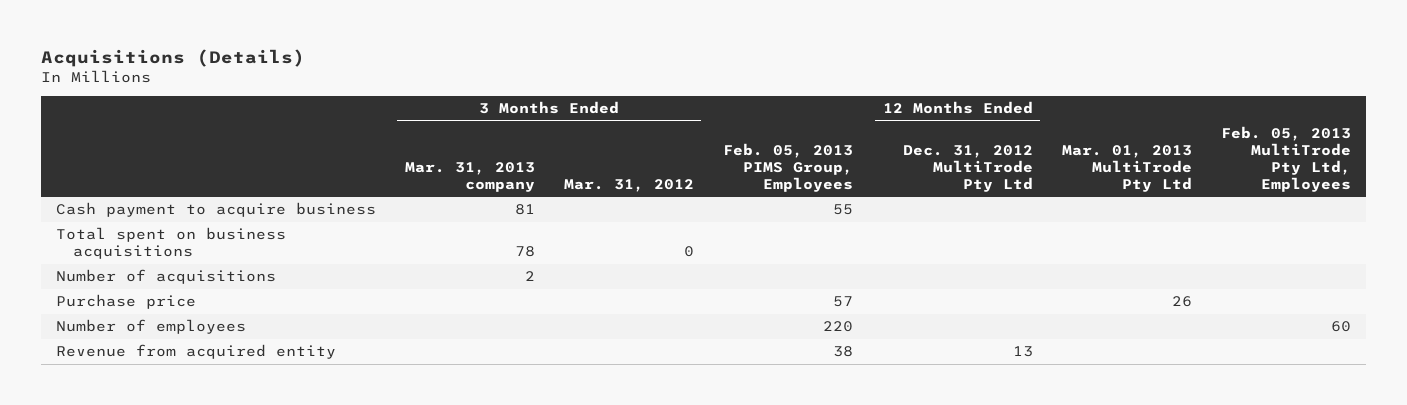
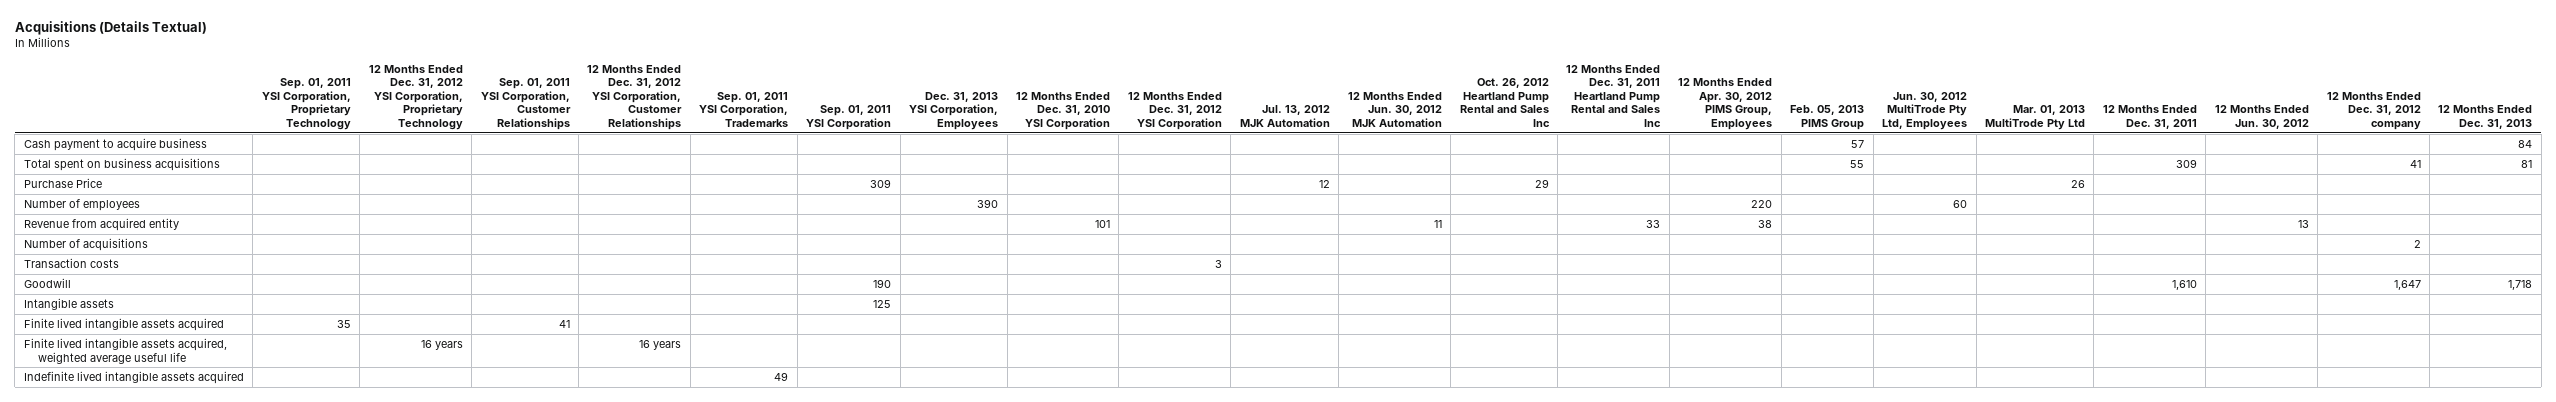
- Acquisitions (Details)
+ Acquisitions (Details Textual)
- | 3 Months Ended Mar. 31, 2013 company | 3 Months Ended Mar. 31, 2012 | Feb. 05, 2013 PIMS Group, Employees | 12 Months Ended Dec. 31, 2012 MultiTrode Pty Ltd | Mar. 01, 2013 MultiTrode Pty Ltd | Feb. 05, 2013 MultiTrode Pty Ltd, Employees
+ | Sep. 01, 2011 YSI Corporation, Proprietary Technology | 12 Months Ended Dec. 31, 2012 YSI Corporation, Proprietary Technology | Sep. 01, 2011 YSI Corporation, Customer Relationships | 12 Months Ended Dec. 31, 2012 YSI Corporation, Customer Relationships | Sep. 01, 2011 YSI Corporation, Trademarks | Sep. 01, 2011 YSI Corporation | Dec. 31, 2013 YSI Corporation, Employees | 12 Months Ended Dec. 31, 2010 YSI Corporation | 12 Months Ended Dec. 31, 2012 YSI Corporation | Jul. 13, 2012 MJK Automation | 12 Months Ended Jun. 30, 2012 MJK Automation | Oct. 26, 2012 Heartland Pump Rental and Sales Inc | 12 Months Ended Dec. 31, 2011 Heartland Pump Rental and Sales Inc | 12 Months Ended Apr. 30, 2012 PIMS Group, Employees | Feb. 05, 2013 PIMS Group | Jun. 30, 2012 MultiTrode Pty Ltd, Employees | Mar. 01, 2013 MultiTrode Pty Ltd | 12 Months Ended Dec. 31, 2011 | 12 Months Ended Jun. 30, 2012 | 12 Months Ended Dec. 31, 2012 company | 12 Months Ended Dec. 31, 2013
- Purchase price | | | 57 | | 26 |
+ Purchase Price | | | | | | 309 | | | | 12 | | 29 | | | | | 26 | | | |
moved down: Number of acquisitions | | | | | | | | | | | | | | | | | | | | 2 |
+ Transaction costs | | | | | | | | | 3 | | | | | | | | | | | |
+ Goodwill | | | | | | 190 | | | | | | | | | | | | 1,610 | | 1,647 | 1,718
+ Intangible assets | | | | | | 125 | | | | | | | | | | | | | | |
+ Finite lived intangible assets acquired | 35 | | 41 | | | | | | | | | | | | | | | | | |
+ Finite lived intangible assets acquired, weighted average useful life | | 16 years | | 16 years | | | | | | | | | | | | | | | | |
+ Indefinite lived intangible assets acquired | | | | | 49 | | | | | | | | | | | | | | | |

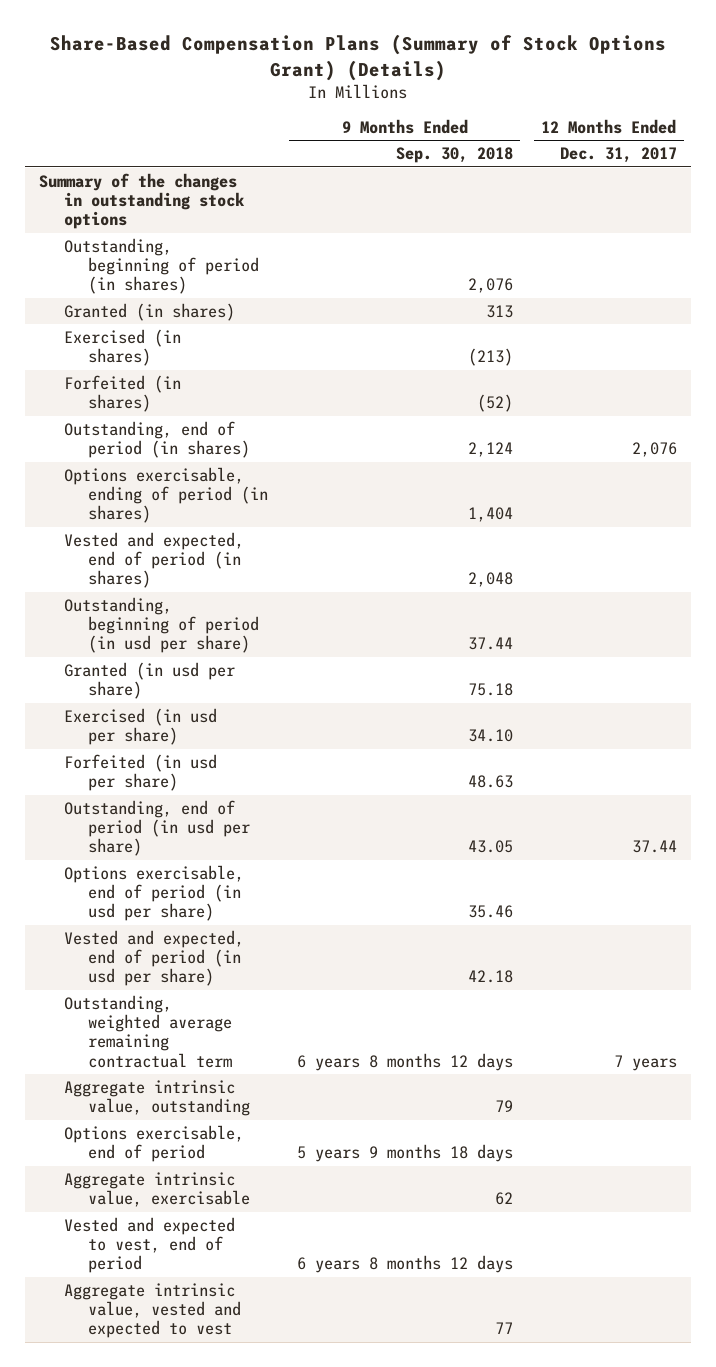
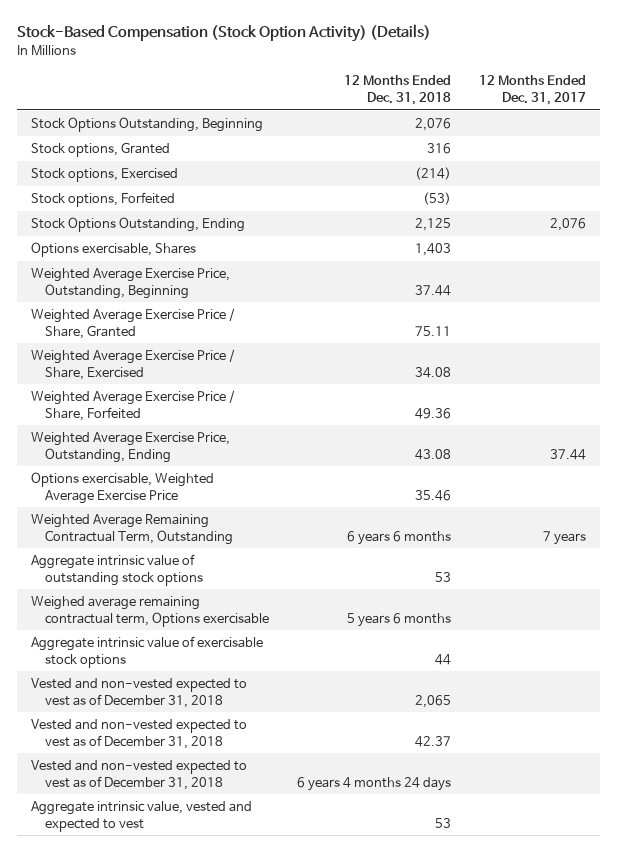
- Share-Based Compensation Plans (Summary of Stock Options Grant) (Details)
+ Stock-Based Compensation (Stock Option Activity) (Details)
- | 9 Months Ended Sep. 30, 2018 | 12 Months Ended Dec. 31, 2017
+ | 12 Months Ended Dec. 31, 2018 | 12 Months Ended Dec. 31, 2017
- Summary of the changes in outstanding stock options
- Outstanding, beginning of period (in shares) | 2,076 |
- Granted (in shares) | 313 |
- Exercised (in shares) | (213) |
- Forfeited (in shares) | (52) |
- Outstanding, end of period (in shares) | 2,124 | 2,076
- Options exercisable, ending of period (in shares) | 1,404 |
- Vested and expected, end of period (in shares) | 2,048 |
- Outstanding, beginning of period (in usd per share) | 37.44 |
- Granted (in usd per share) | 75.18 |
- Exercised (in usd per share) | 34.10 |
- Forfeited (in usd per share) | 48.63 |
- Outstanding, end of period (in usd per share) | 43.05 | 37.44
- Options exercisable, end of period (in usd per share) | 35.46 |
- Vested and expected, end of period (in usd per share) | 42.18 |
- Outstanding, weighted average remaining contractual term | 6 years 8 months 12 days | 7 years
- Aggregate intrinsic value, outstanding | 79 |
- Options exercisable, end of period | 5 years 9 months 18 days |
- Aggregate intrinsic value, exercisable | 62 |
- Vested and expected to vest, end of period | 6 years 8 months 12 days |
+ Stock Options Outstanding, Beginning | 2,076 |
+ Stock options, Granted | 316 |
+ Stock options, Exercised | (214) |
+ Stock options, Forfeited | (53) |
+ Stock Options Outstanding, Ending | 2,125 | 2,076
+ Options exercisable, Shares | 1,403 |
+ Weighted Average Exercise Price, Outstanding, Beginning | 37.44 |
+ Weighted Average Exercise Price / Share, Granted | 75.11 |
+ Weighted Average Exercise Price / Share, Exercised | 34.08 |
+ Weighted Average Exercise Price / Share, Forfeited | 49.36 |
+ Weighted Average Exercise Price, Outstanding, Ending | 43.08 | 37.44
+ Options exercisable, Weighted Average Exercise Price | 35.46 |
+ Weighted Average Remaining Contractual Term, Outstanding | 6 years 6 months | 7 years
+ Aggregate intrinsic value of outstanding stock options | 53 |
+ Weighed average remaining contractual term, Options exercisable | 5 years 6 months |
+ Aggregate intrinsic value of exercisable stock options | 44 |
+ Vested and non-vested expected to vest as of December 31, 2018 | 2,065 |
+ Vested and non-vested expected to vest as of December 31, 2018 | 42.37 |
+ Vested and non-vested expected to vest as of December 31, 2018 | 6 years 4 months 24 days |

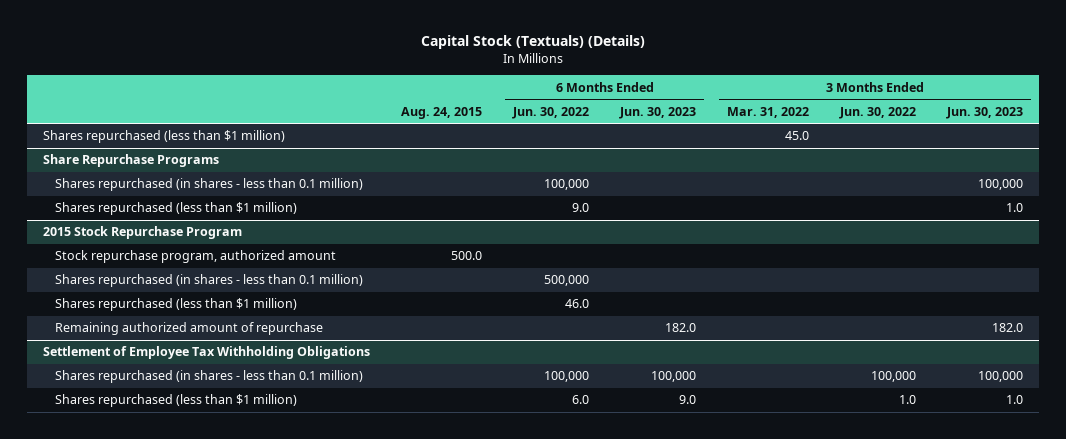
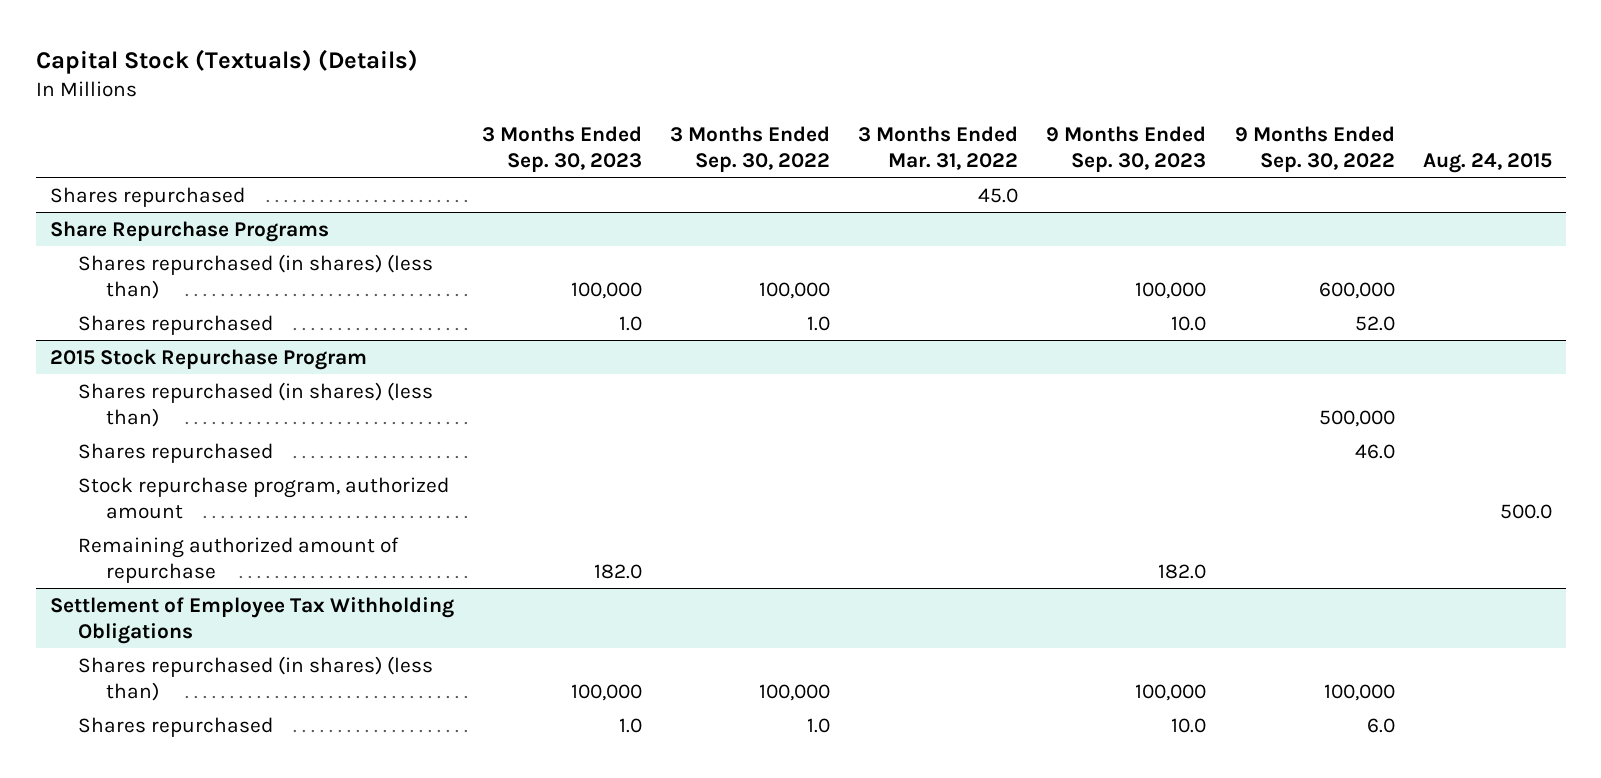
- | Aug. 24, 2015 | 6 Months Ended Jun. 30, 2022 | 6 Months Ended Jun. 30, 2023 | 3 Months Ended Mar. 31, 2022 | 3 Months Ended Jun. 30, 2022 | 3 Months Ended Jun. 30, 2023
+ | 3 Months Ended Sep. 30, 2023 | 3 Months Ended Sep. 30, 2022 | 3 Months Ended Mar. 31, 2022 | 9 Months Ended Sep. 30, 2023 | 9 Months Ended Sep. 30, 2022 | Aug. 24, 2015
- Shares repurchased (less than $1 million) | | | | 45.0 | |
+ Shares repurchased | | | 45.0 | | |
@ Share Repurchase Programs
- Shares repurchased (in shares - less than 0.1 million) | | 100,000 | | | | 100,000
- Shares repurchased (less than $1 million) | | 9.0 | | | | 1.0
+ Shares repurchased (in shares) (less than) | 100,000 | 100,000 | | 100,000 | 600,000 |
+ Shares repurchased | 1.0 | 1.0 | | 10.0 | 52.0 |
@ 2015 Stock Repurchase Program
+ Shares repurchased (in shares) (less than) | | | | | 500,000 |
+ Shares repurchased | | | | | 46.0 |
- Shares repurchased (in shares - less than 0.1 million) | | 500,000 | | | |
- Shares repurchased (less than $1 million) | | 46.0 | | | |
@ Settlement of Employee Tax Withholding Obligations
- Shares repurchased (in shares - less than 0.1 million) | | 100,000 | 100,000 | | 100,000 | 100,000
- Shares repurchased (less than $1 million) | | 6.0 | 9.0 | | 1.0 | 1.0
+ Shares repurchased (in shares) (less than) | 100,000 | 100,000 | | 100,000 | 100,000 |
+ Shares repurchased | 1.0 | 1.0 | | 10.0 | 6.0 |

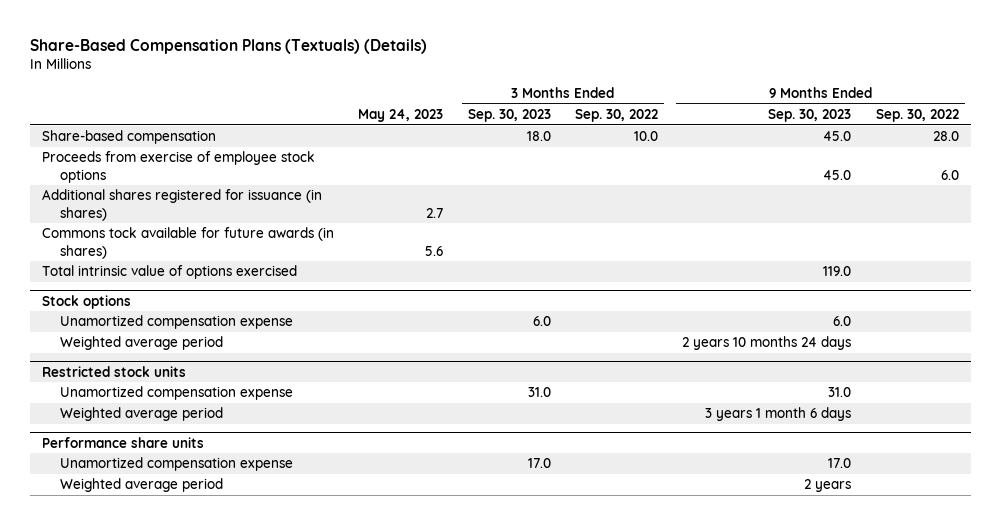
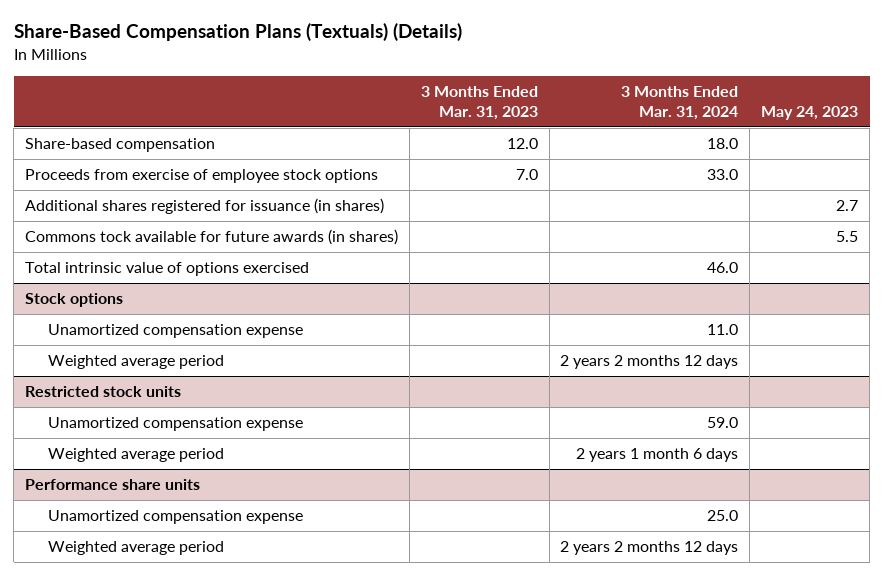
- | May 24, 2023 | 3 Months Ended Sep. 30, 2023 | 3 Months Ended Sep. 30, 2022 | 9 Months Ended Sep. 30, 2023 | 9 Months Ended Sep. 30, 2022
+ | 3 Months Ended Mar. 31, 2023 | 3 Months Ended Mar. 31, 2024 | May 24, 2023
- Commons tock available for future awards (in shares) | 5.6 | | | |
+ Commons tock available for future awards (in shares) | | | 5.5

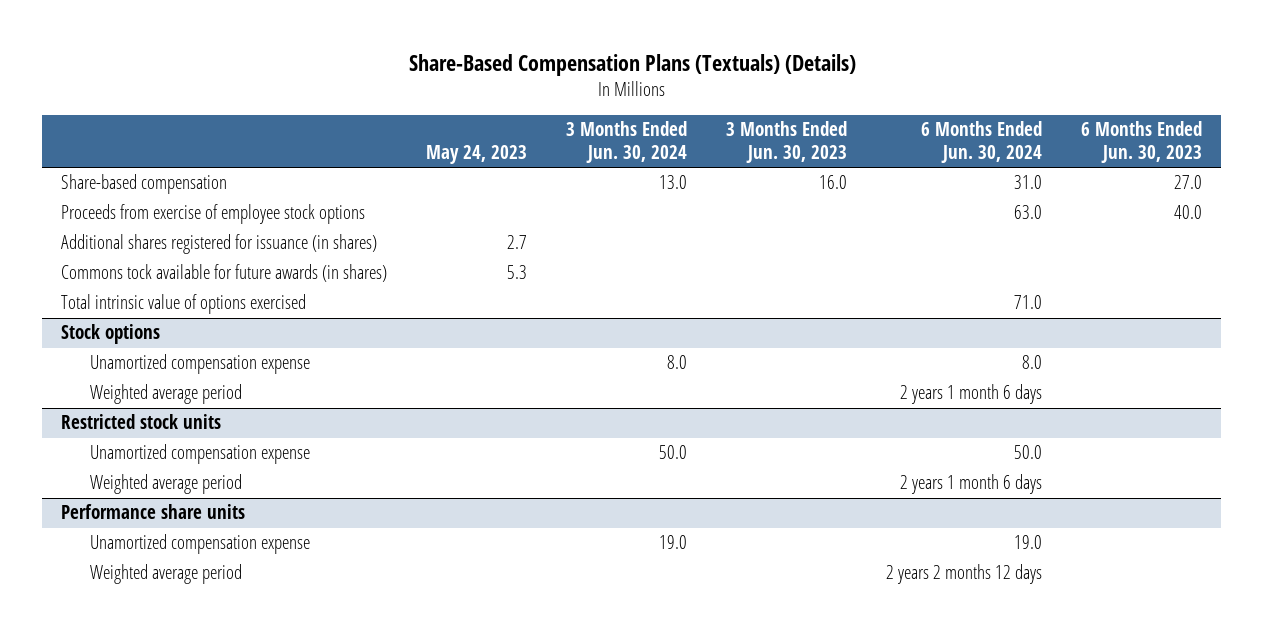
- | 3 Months Ended Mar. 31, 2023 | 3 Months Ended Mar. 31, 2024 | May 24, 2023
+ | May 24, 2023 | 3 Months Ended Jun. 30, 2024 | 3 Months Ended Jun. 30, 2023 | 6 Months Ended Jun. 30, 2024 | 6 Months Ended Jun. 30, 2023
- Commons tock available for future awards (in shares) | | | 5.5
+ Commons tock available for future awards (in shares) | 5.3 | | | |

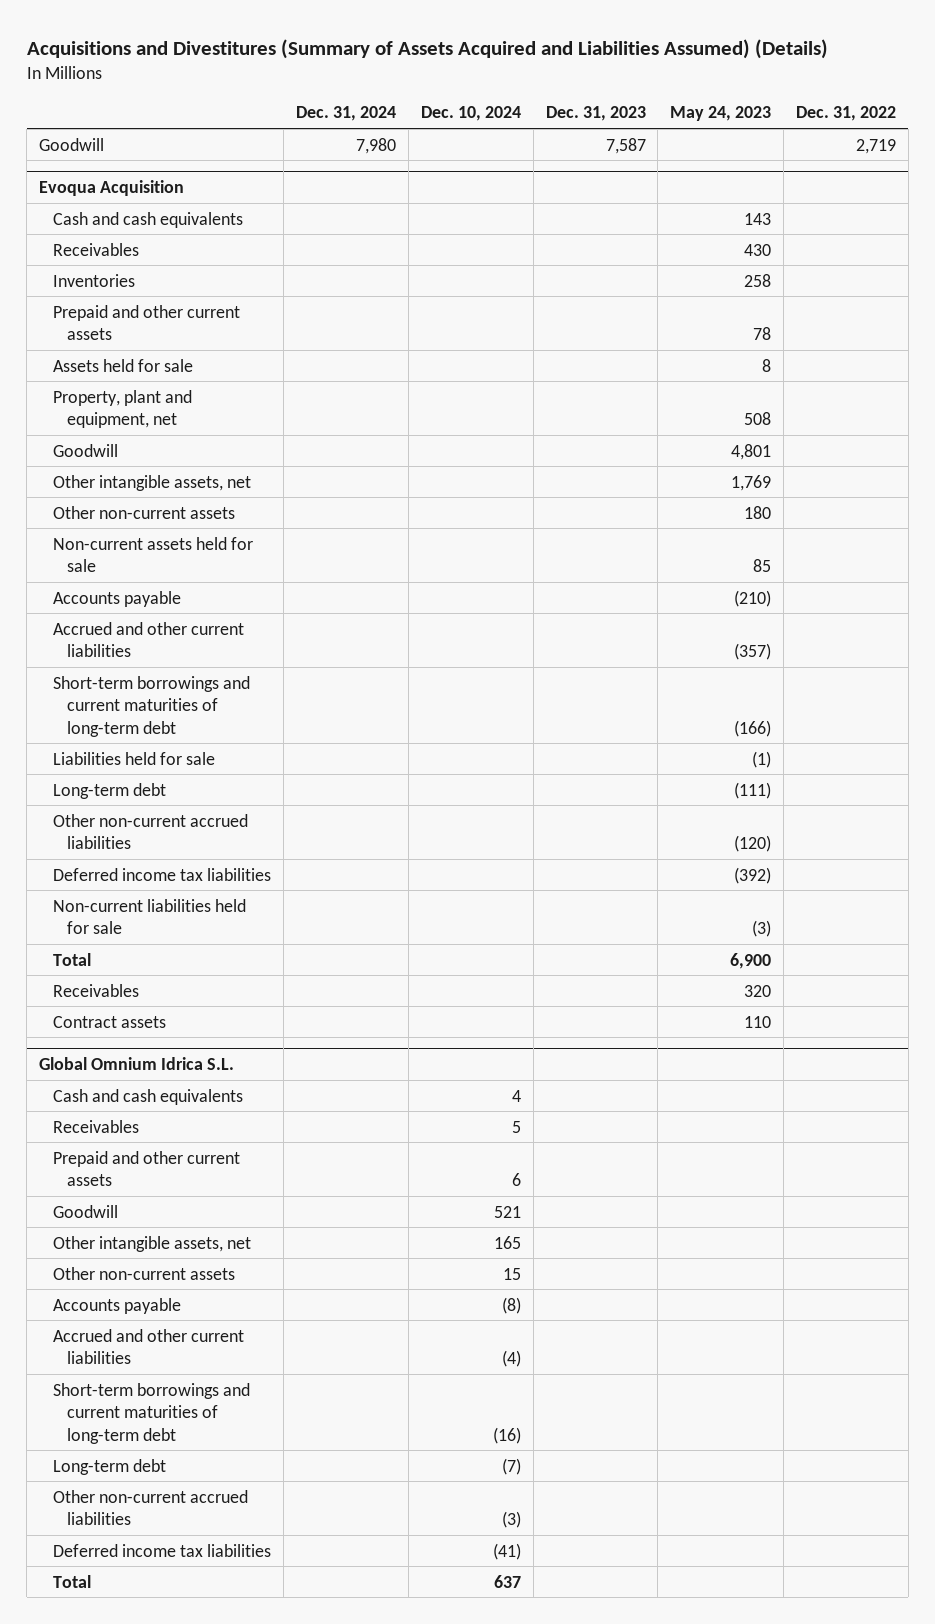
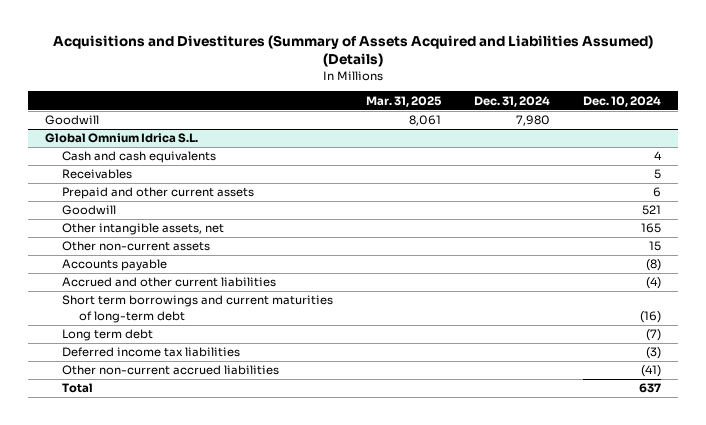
- | Dec. 31, 2024 | Dec. 10, 2024 | Dec. 31, 2023 | May 24, 2023 | Dec. 31, 2022
+ | Mar. 31, 2025 | Dec. 31, 2024 | Dec. 10, 2024
- Evoqua Acquisition
- Cash and cash equivalents | | | | 143 |
- Receivables | | | | 430 |
- Inventories | | | | 258 |
- Prepaid and other current assets | | | | 78 |
- Assets held for sale | | | | 8 |
- Property, plant and equipment, net | | | | 508 |
- Goodwill | | | | 4,801 |
- Other intangible assets, net | | | | 1,769 |
- Other non-current assets | | | | 180 |
- Non-current assets held for sale | | | | 85 |
- Accounts payable | | | | (210) |
- Accrued and other current liabilities | | | | (357) |
- Short-term borrowings and current maturities of long-term debt | | | | (166) |
- Liabilities held for sale | | | | (1) |
- Long-term debt | | | | (111) |
- Other non-current accrued liabilities | | | | (120) |
- Deferred income tax liabilities | | | | (392) |
- Non-current liabilities held for sale | | | | (3) |
- Total | | | | 6,900 |
- Receivables | | | | 320 |
- Contract assets | | | | 110 |
@ Global Omnium Idrica S.L.
- Short-term borrowings and current maturities of long-term debt | | (16) | | |
- Long-term debt | | (7) | | |
- Other non-current accrued liabilities | | (3) | | |
- Deferred income tax liabilities | | (41) | | |
+ Short term borrowings and current maturities of long-term debt | | | (16)
+ Long term debt | | | (7)
+ Deferred income tax liabilities | | | (3)
+ Other non-current accrued liabilities | | | (41)

